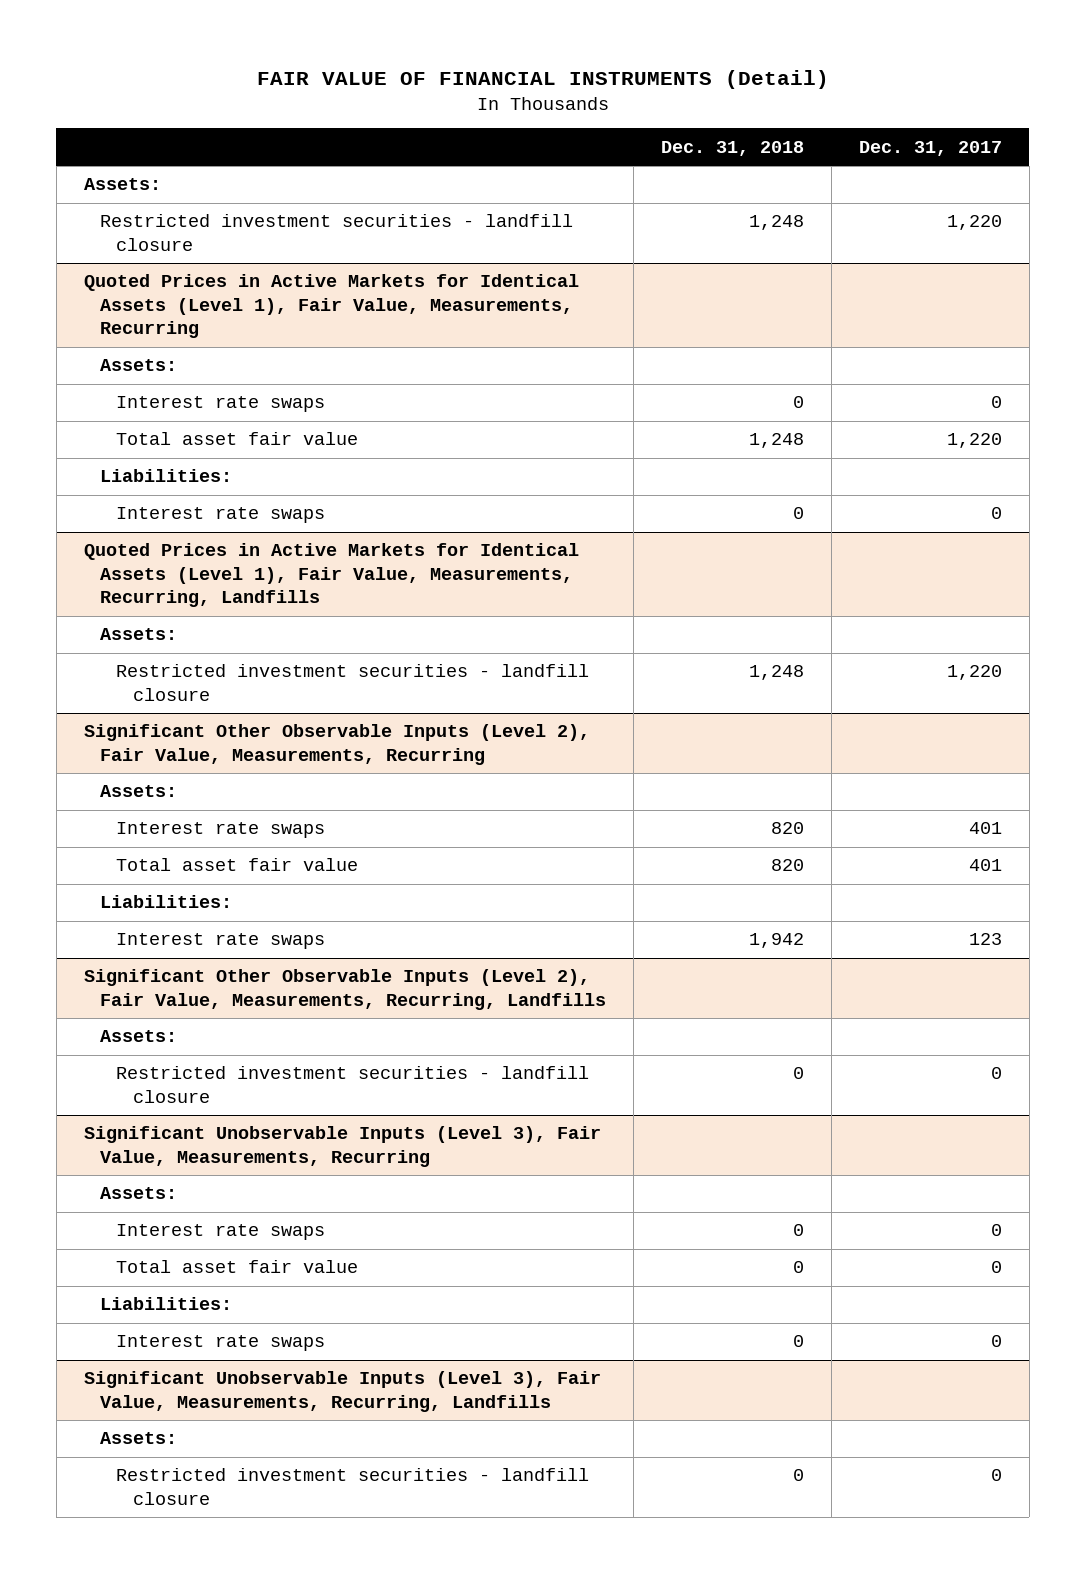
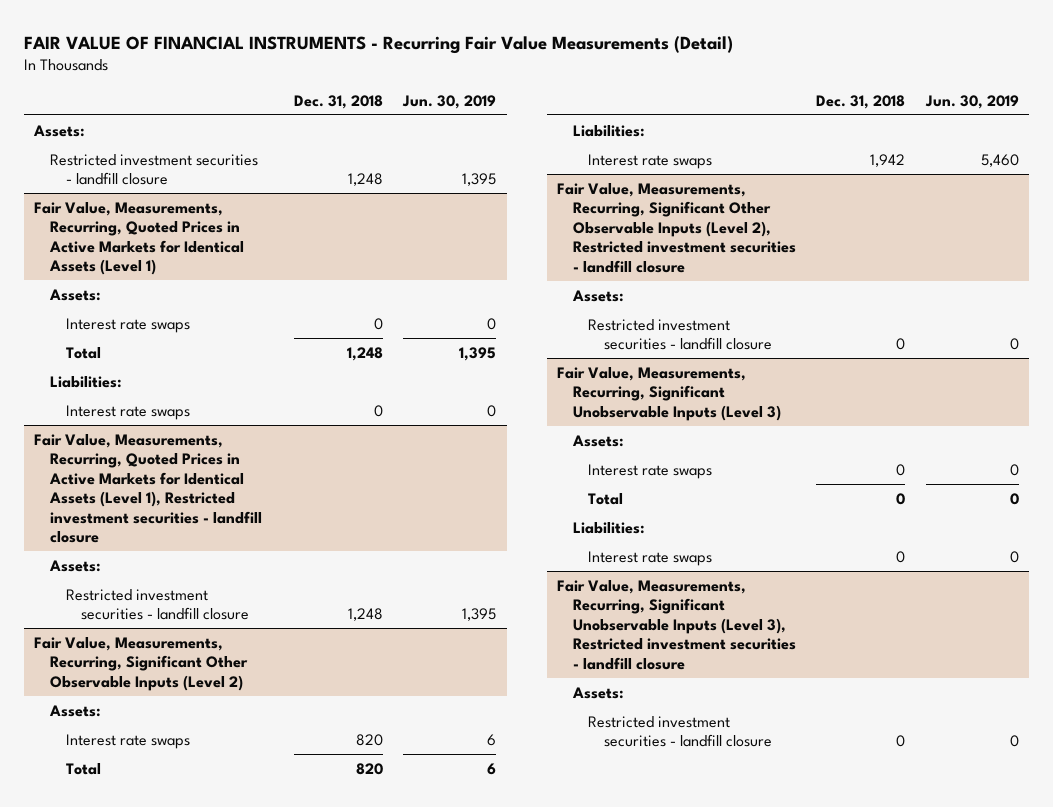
- FAIR VALUE OF FINANCIAL INSTRUMENTS (Detail)
+ FAIR VALUE OF FINANCIAL INSTRUMENTS - Recurring Fair Value Measurements (Detail)
- | Dec. 31, 2018 | Dec. 31, 2017
+ | Dec. 31, 2018 | Jun. 30, 2019
- Quoted Prices in Active Markets for Identical Assets (Level 1), Fair Value, Measurements, Recurring
+ Fair Value, Measurements, Recurring, Quoted Prices in Active Markets for Identical Assets (Level 1)
- Total asset fair value | 1,248 | 1,220
+ Total | 1,248 | 1,395
- Quoted Prices in Active Markets for Identical Assets (Level 1), Fair Value, Measurements, Recurring, Landfills
+ Fair Value, Measurements, Recurring, Quoted Prices in Active Markets for Identical Assets (Level 1), Restricted investment securities - landfill closure
- Significant Other Observable Inputs (Level 2), Fair Value, Measurements, Recurring
+ Fair Value, Measurements, Recurring, Significant Other Observable Inputs (Level 2)
- Total asset fair value | 820 | 401
+ Total | 820 | 6
- Significant Other Observable Inputs (Level 2), Fair Value, Measurements, Recurring, Landfills
+ Fair Value, Measurements, Recurring, Significant Other Observable Inputs (Level 2), Restricted investment securities - landfill closure
- Significant Unobservable Inputs (Level 3), Fair Value, Measurements, Recurring
+ Fair Value, Measurements, Recurring, Significant Unobservable Inputs (Level 3)
- Total asset fair value | 0 | 0
+ Total | 0 | 0
- Significant Unobservable Inputs (Level 3), Fair Value, Measurements, Recurring, Landfills
+ Fair Value, Measurements, Recurring, Significant Unobservable Inputs (Level 3), Restricted investment securities - landfill closure

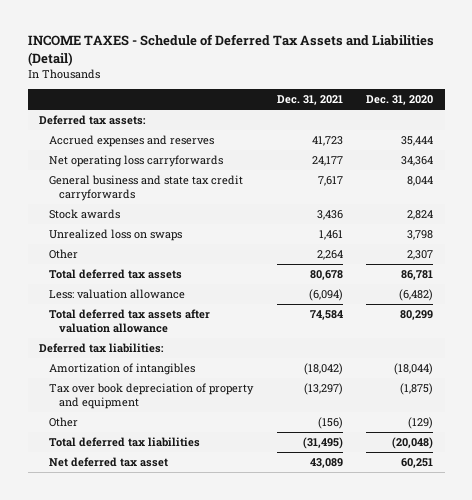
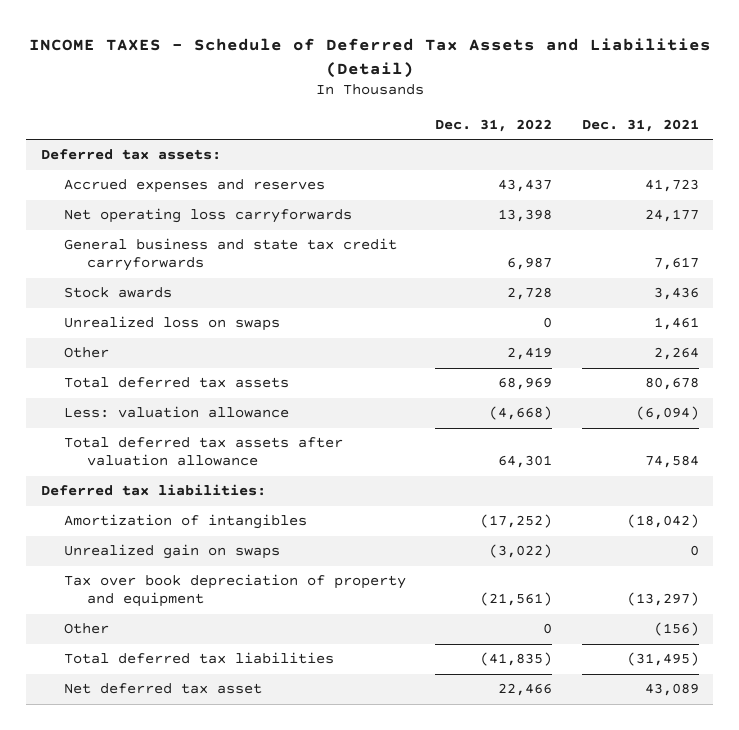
- | Dec. 31, 2021 | Dec. 31, 2020
+ | Dec. 31, 2022 | Dec. 31, 2021
+ Unrealized gain on swaps | (3,022) | 0

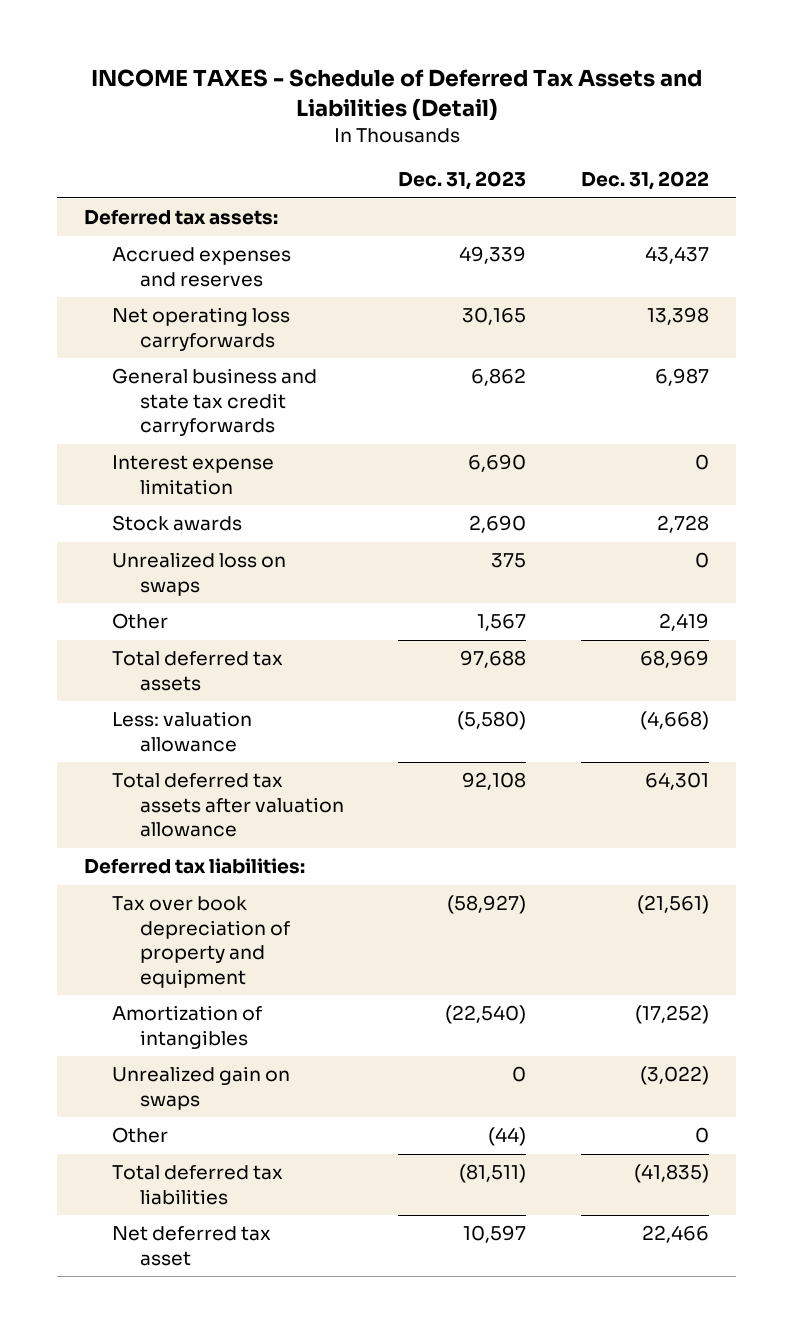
- | Dec. 31, 2022 | Dec. 31, 2021
+ | Dec. 31, 2023 | Dec. 31, 2022
+ Interest expense limitation | 6,690 | 0
moved up: Tax over book depreciation of property and equipment | (58,927) | (21,561)

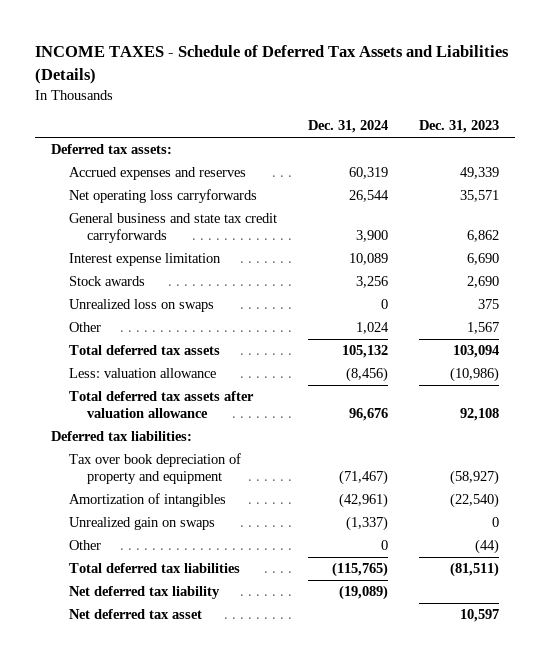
- INCOME TAXES - Schedule of Deferred Tax Assets and Liabilities (Detail)
+ INCOME TAXES - Schedule of Deferred Tax Assets and Liabilities (Details)
- | Dec. 31, 2023 | Dec. 31, 2022
+ | Dec. 31, 2024 | Dec. 31, 2023
- Net operating loss carryforwards | 30,165 | 13,398
+ Net operating loss carryforwards | 26,544 | 35,571
- Total deferred tax assets | 97,688 | 68,969
- Less: valuation allowance | (5,580) | (4,668)
+ Total deferred tax assets | 105,132 | 103,094
+ Less: valuation allowance | (8,456) | (10,986)
+ Net deferred tax liability | (19,089) |

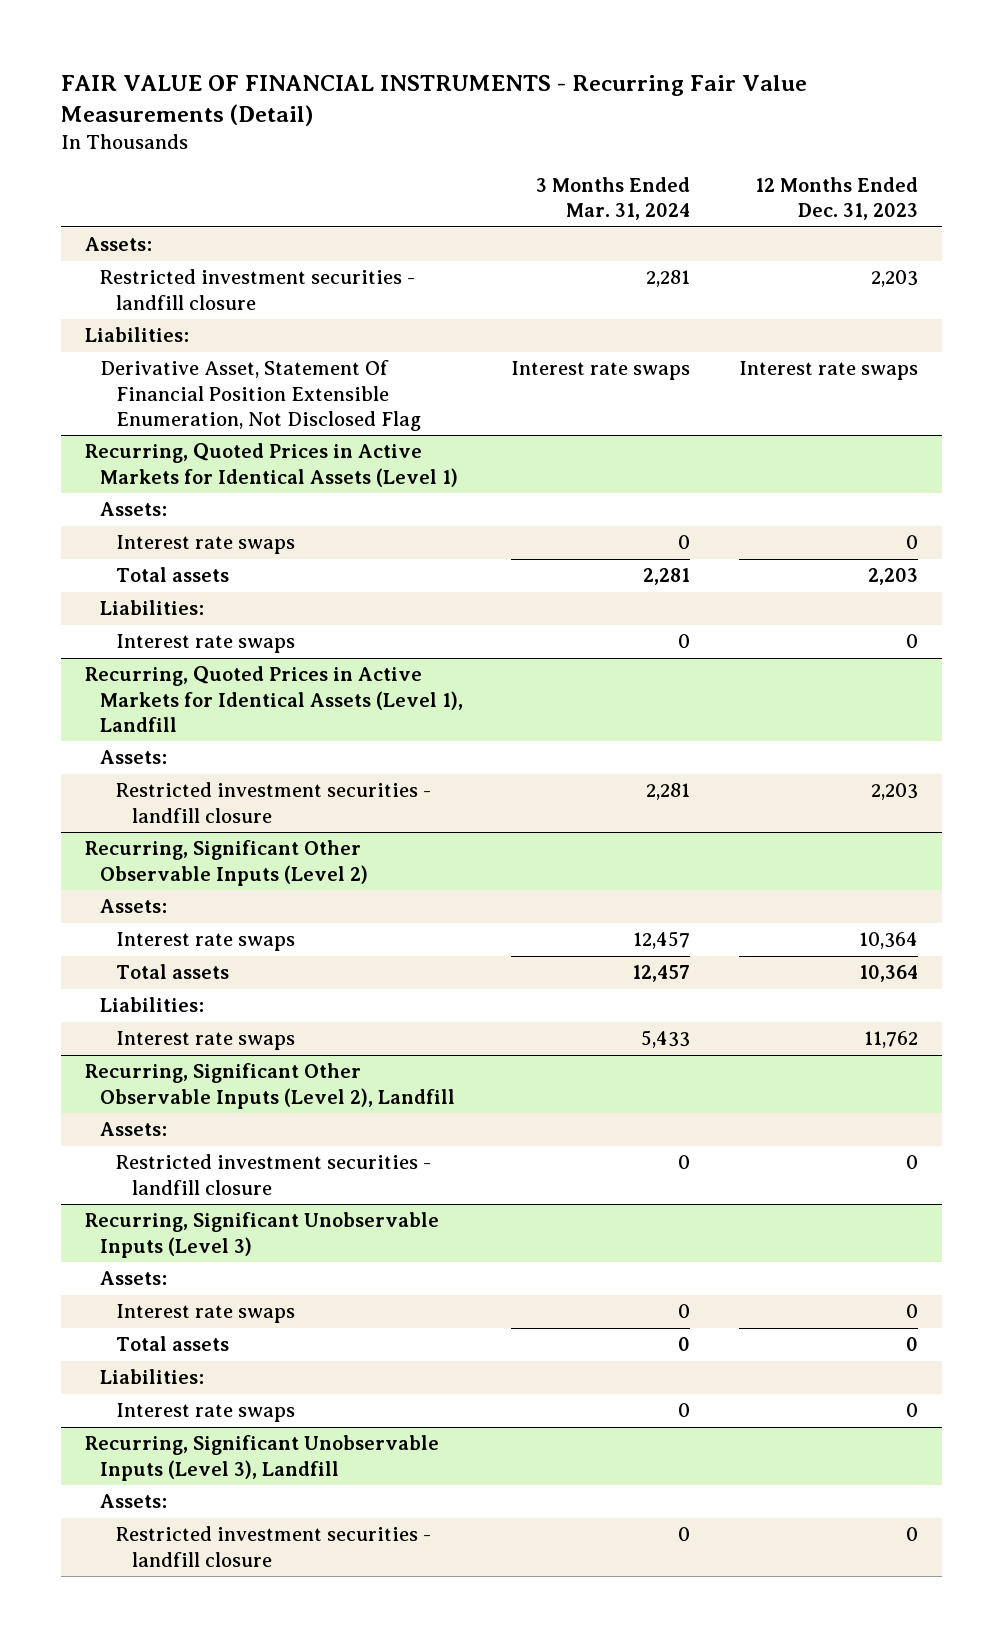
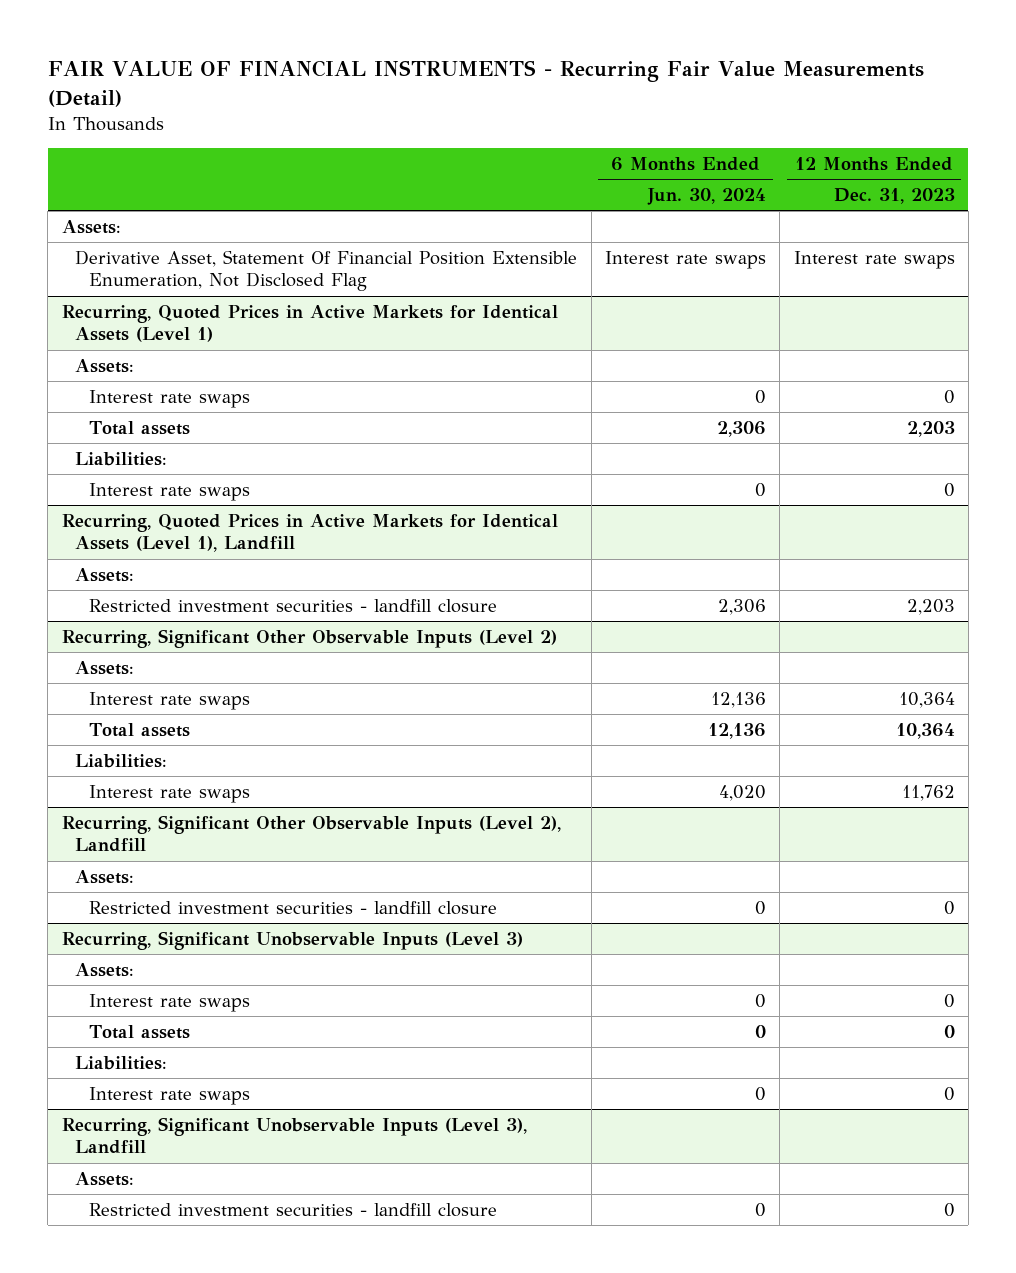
- | 3 Months Ended Mar. 31, 2024 | 12 Months Ended Dec. 31, 2023
+ | 6 Months Ended Jun. 30, 2024 | 12 Months Ended Dec. 31, 2023
- Restricted investment securities - landfill closure | 2,281 | 2,203
- Liabilities:

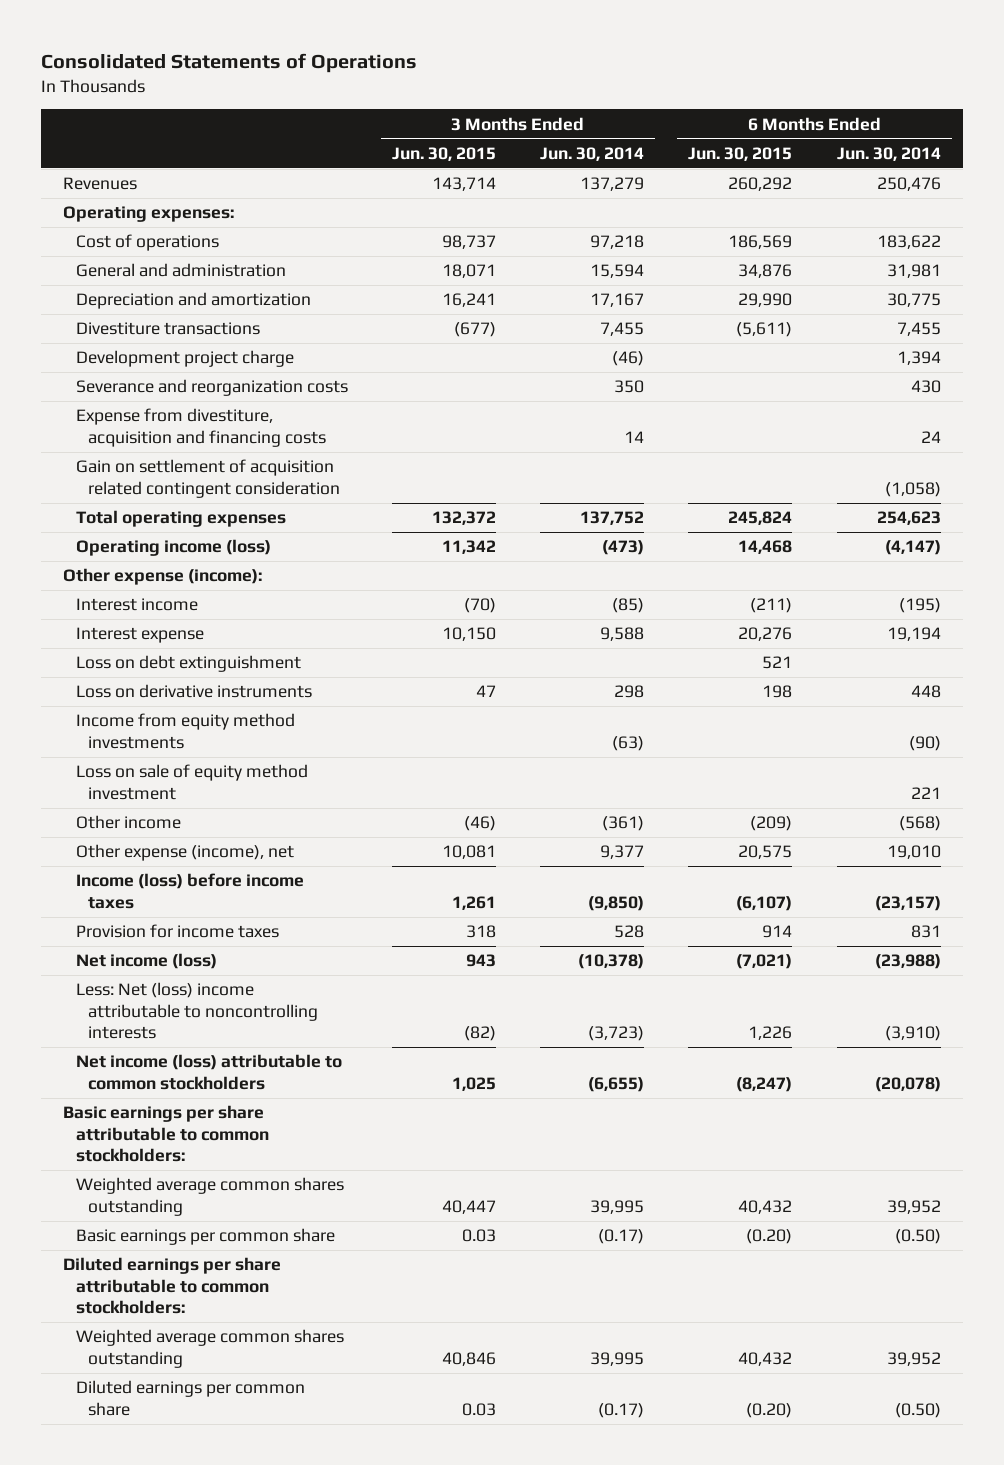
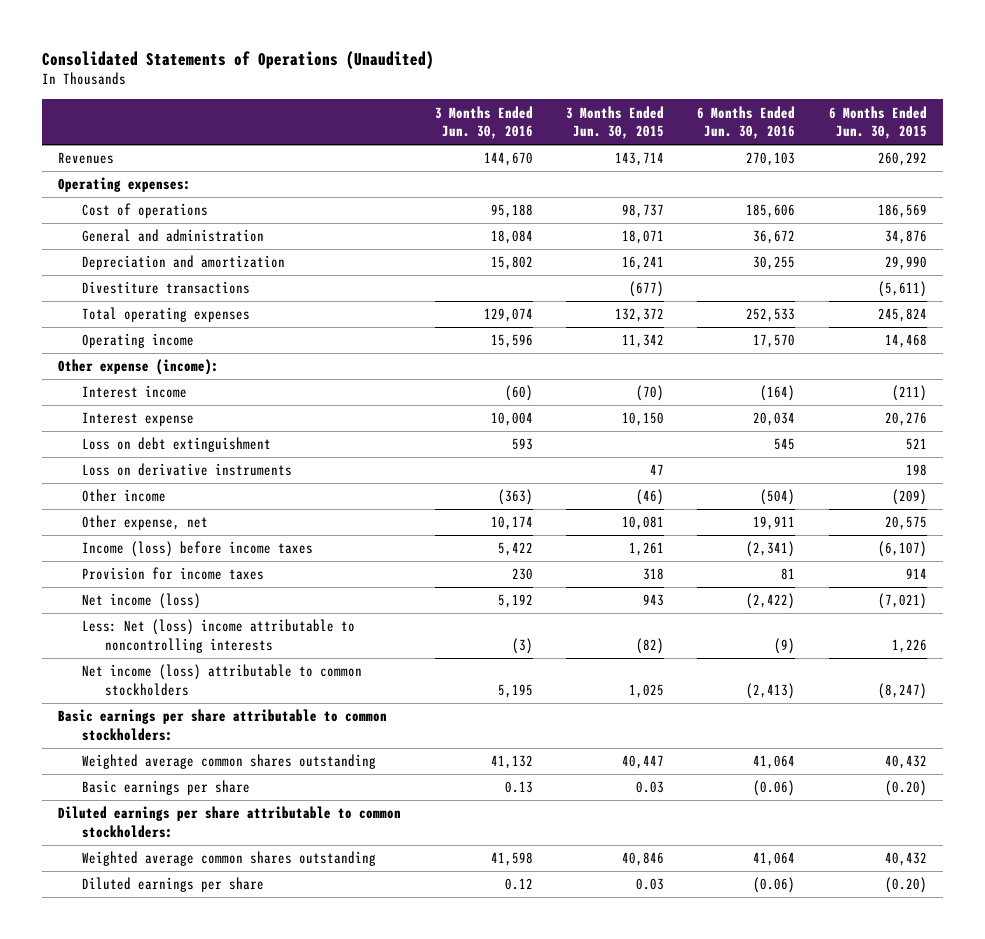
- Consolidated Statements of Operations
+ Consolidated Statements of Operations (Unaudited)
- | 3 Months Ended Jun. 30, 2015 | 3 Months Ended Jun. 30, 2014 | 6 Months Ended Jun. 30, 2015 | 6 Months Ended Jun. 30, 2014
+ | 3 Months Ended Jun. 30, 2016 | 3 Months Ended Jun. 30, 2015 | 6 Months Ended Jun. 30, 2016 | 6 Months Ended Jun. 30, 2015
- Development project charge | | (46) | | 1,394
- Severance and reorganization costs | | 350 | | 430
- Expense from divestiture, acquisition and financing costs | | 14 | | 24
- Gain on settlement of acquisition related contingent consideration | | | | (1,058)
- Operating income (loss) | 11,342 | (473) | 14,468 | (4,147)
+ Operating income | 15,596 | 11,342 | 17,570 | 14,468
- Income from equity method investments | | (63) | | (90)
- Loss on sale of equity method investment | | | | 221
- Other expense (income), net | 10,081 | 9,377 | 20,575 | 19,010
+ Other expense, net | 10,174 | 10,081 | 19,911 | 20,575
- Basic earnings per common share | 0.03 | (0.17) | (0.20) | (0.50)
+ Basic earnings per share | 0.13 | 0.03 | (0.06) | (0.20)
- Diluted earnings per common share | 0.03 | (0.17) | (0.20) | (0.50)
+ Diluted earnings per share | 0.12 | 0.03 | (0.06) | (0.20)

